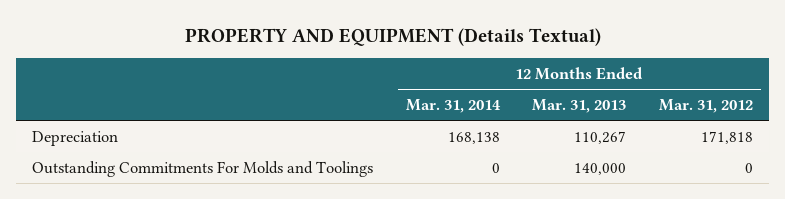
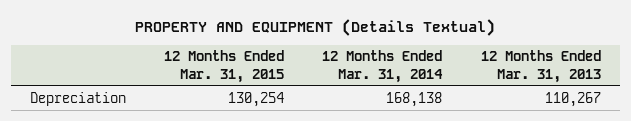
- | 12 Months Ended Mar. 31, 2014 | 12 Months Ended Mar. 31, 2013 | 12 Months Ended Mar. 31, 2012
+ | 12 Months Ended Mar. 31, 2015 | 12 Months Ended Mar. 31, 2014 | 12 Months Ended Mar. 31, 2013
- Outstanding Commitments For Molds and Toolings | 0 | 140,000 | 0

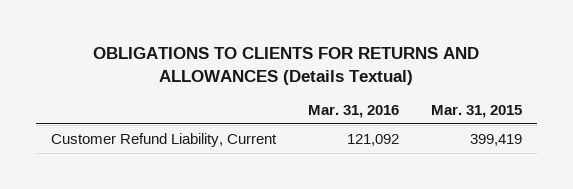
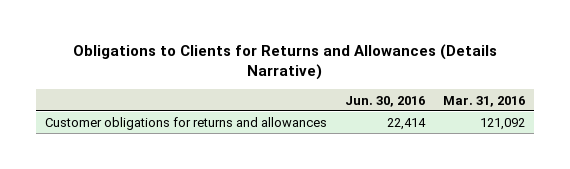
- OBLIGATIONS TO CLIENTS FOR RETURNS AND ALLOWANCES (Details Textual)
+ Obligations to Clients for Returns and Allowances (Details Narrative)
- | Mar. 31, 2016 | Mar. 31, 2015
+ | Jun. 30, 2016 | Mar. 31, 2016
- Customer Refund Liability, Current | 121,092 | 399,419
+ Customer obligations for returns and allowances | 22,414 | 121,092

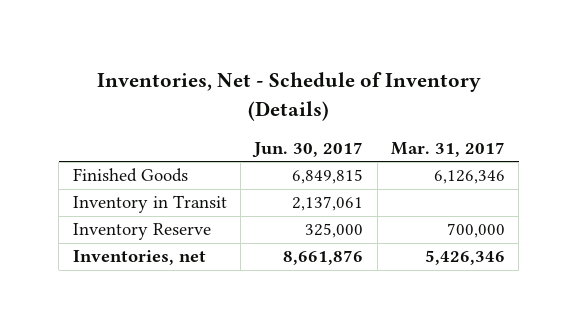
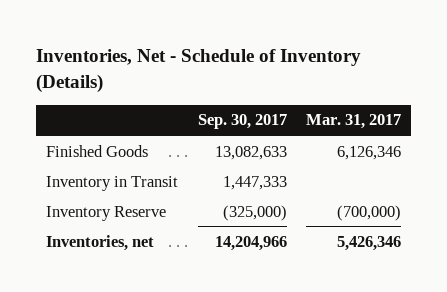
- | Jun. 30, 2017 | Mar. 31, 2017
+ | Sep. 30, 2017 | Mar. 31, 2017
- Inventory Reserve | 325,000 | 700,000
+ Inventory Reserve | (325,000) | (700,000)

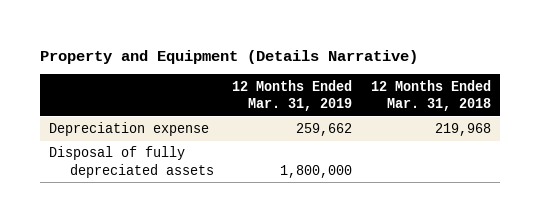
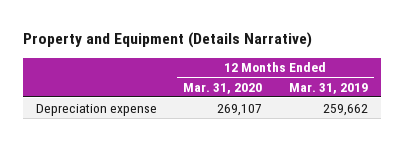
- | 12 Months Ended Mar. 31, 2019 | 12 Months Ended Mar. 31, 2018
+ | 12 Months Ended Mar. 31, 2020 | 12 Months Ended Mar. 31, 2019
- Disposal of fully depreciated assets | 1,800,000 |

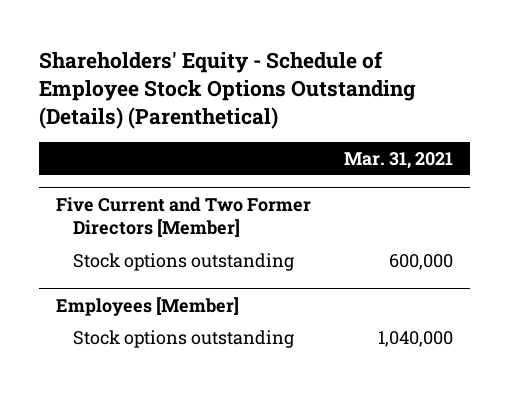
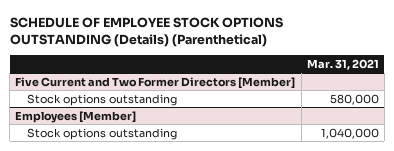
- Shareholders' Equity - Schedule of Employee Stock Options Outstanding (Details) (Parenthetical)
+ SCHEDULE OF EMPLOYEE STOCK OPTIONS OUTSTANDING (Details) (Parenthetical)
@ Five Current and Two Former Directors [Member]
- Stock options outstanding | 600,000
+ Stock options outstanding | 580,000

